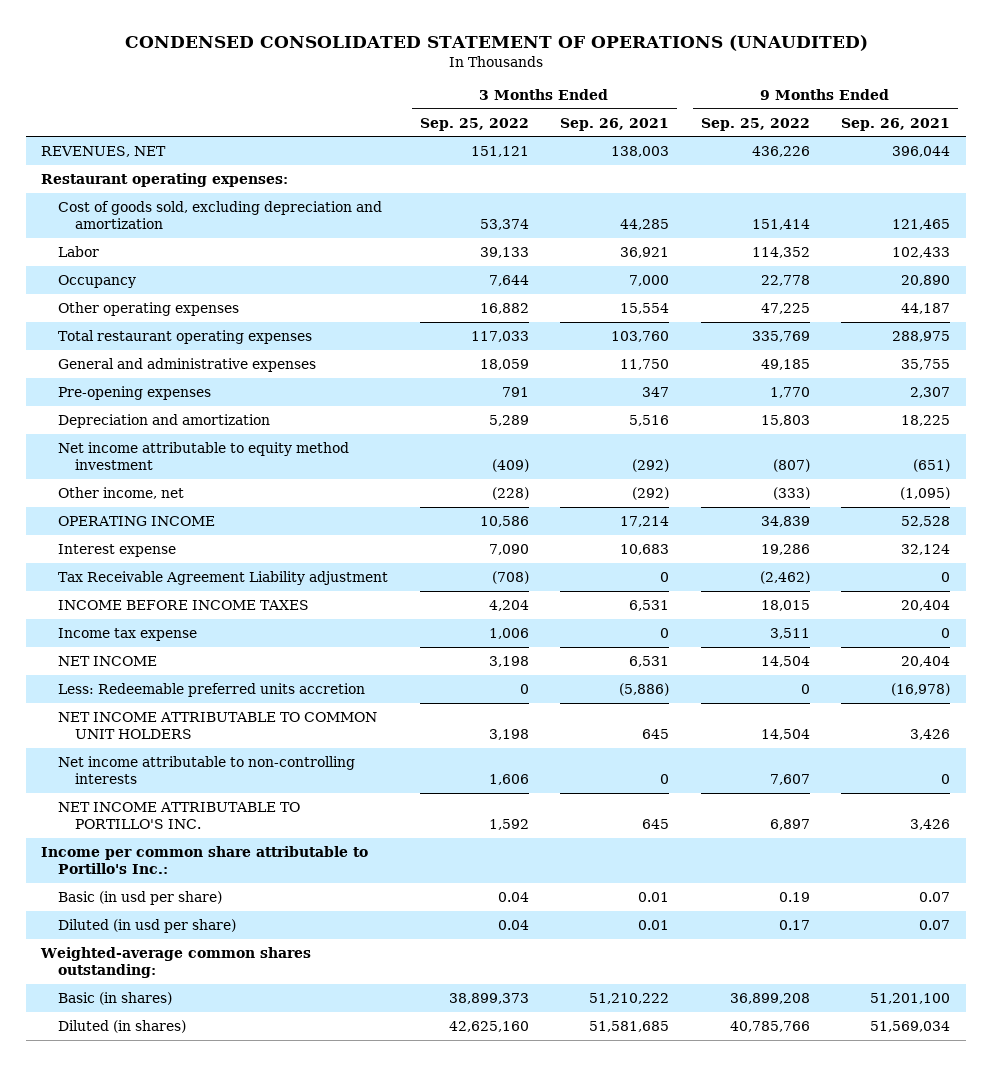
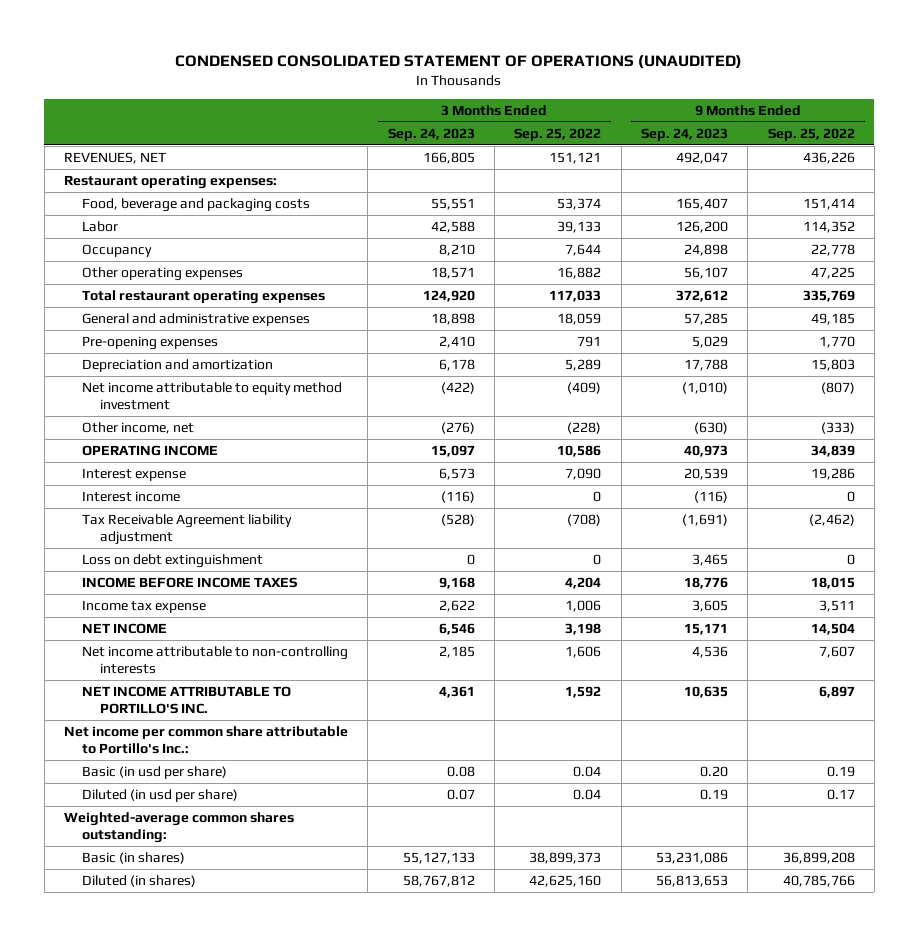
- | 3 Months Ended Sep. 25, 2022 | 3 Months Ended Sep. 26, 2021 | 9 Months Ended Sep. 25, 2022 | 9 Months Ended Sep. 26, 2021
+ | 3 Months Ended Sep. 24, 2023 | 3 Months Ended Sep. 25, 2022 | 9 Months Ended Sep. 24, 2023 | 9 Months Ended Sep. 25, 2022
- Cost of goods sold, excluding depreciation and amortization | 53,374 | 44,285 | 151,414 | 121,465
+ Food, beverage and packaging costs | 55,551 | 53,374 | 165,407 | 151,414
- Tax Receivable Agreement Liability adjustment | (708) | 0 | (2,462) | 0
+ Interest income | (116) | 0 | (116) | 0
+ Tax Receivable Agreement liability adjustment | (528) | (708) | (1,691) | (2,462)
+ Loss on debt extinguishment | 0 | 0 | 3,465 | 0
- Less: Redeemable preferred units accretion | 0 | (5,886) | 0 | (16,978)
- NET INCOME ATTRIBUTABLE TO COMMON UNIT HOLDERS | 3,198 | 645 | 14,504 | 3,426
- Income per common share attributable to Portillo's Inc.:
+ Net income per common share attributable to Portillo's Inc.:

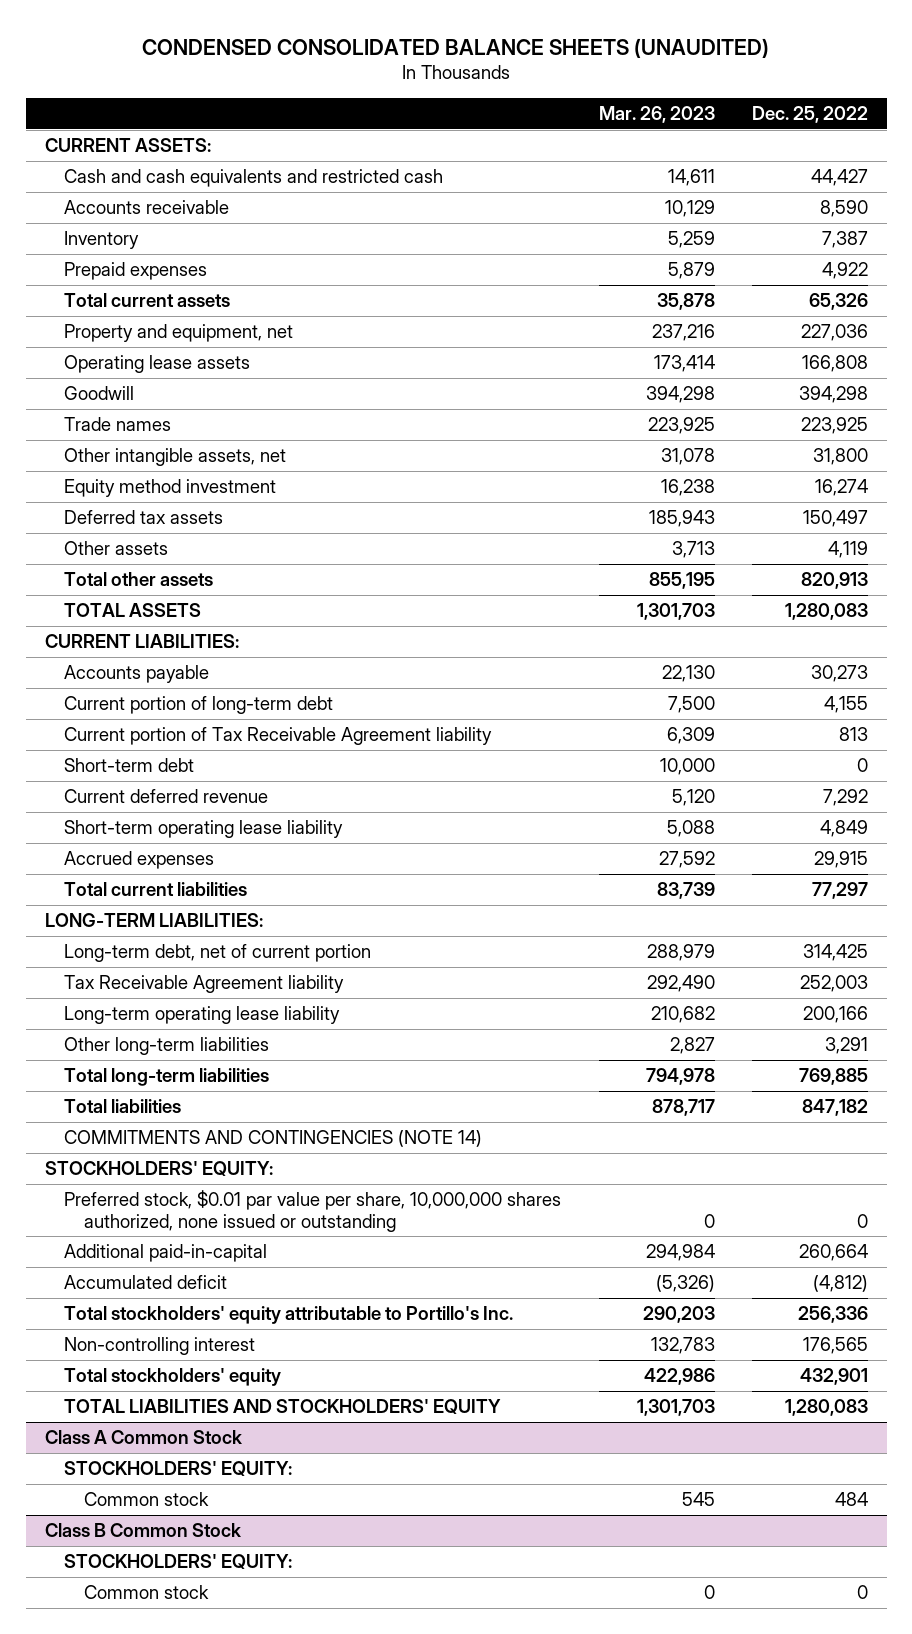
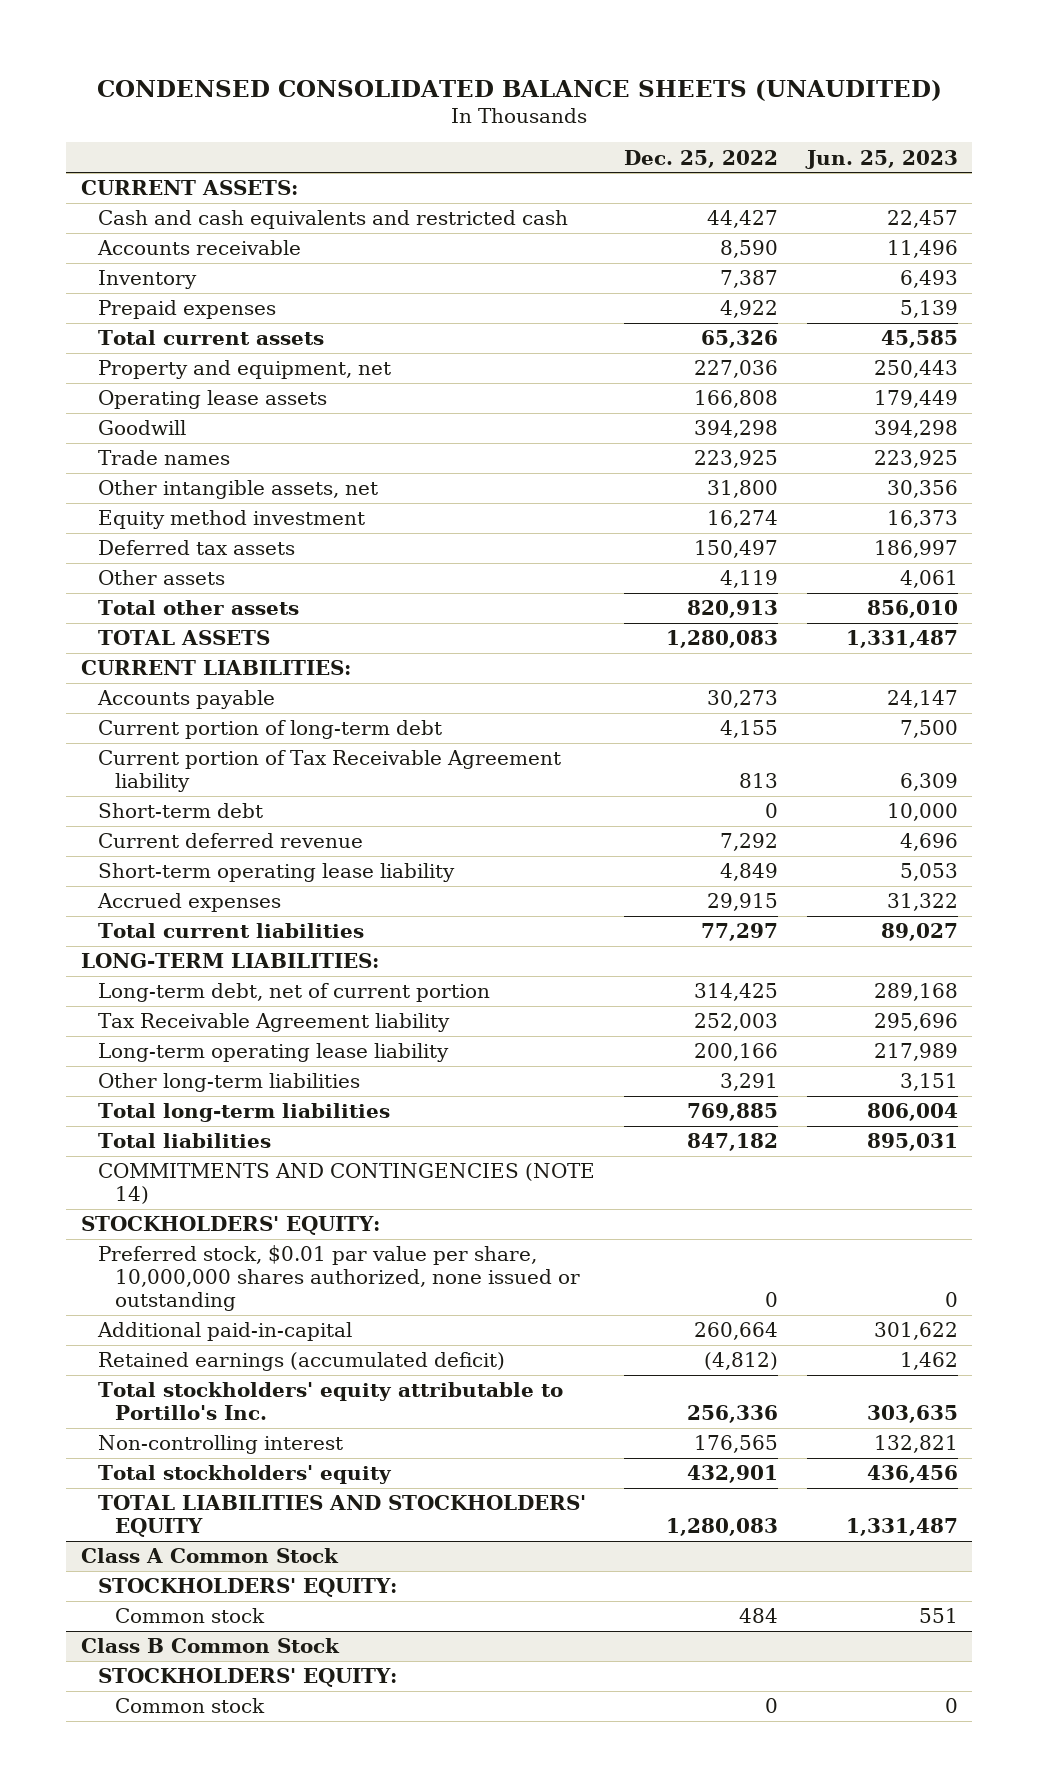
- | Mar. 26, 2023 | Dec. 25, 2022
+ | Dec. 25, 2022 | Jun. 25, 2023
- Accumulated deficit | (5,326) | (4,812)
+ Retained earnings (accumulated deficit) | (4,812) | 1,462

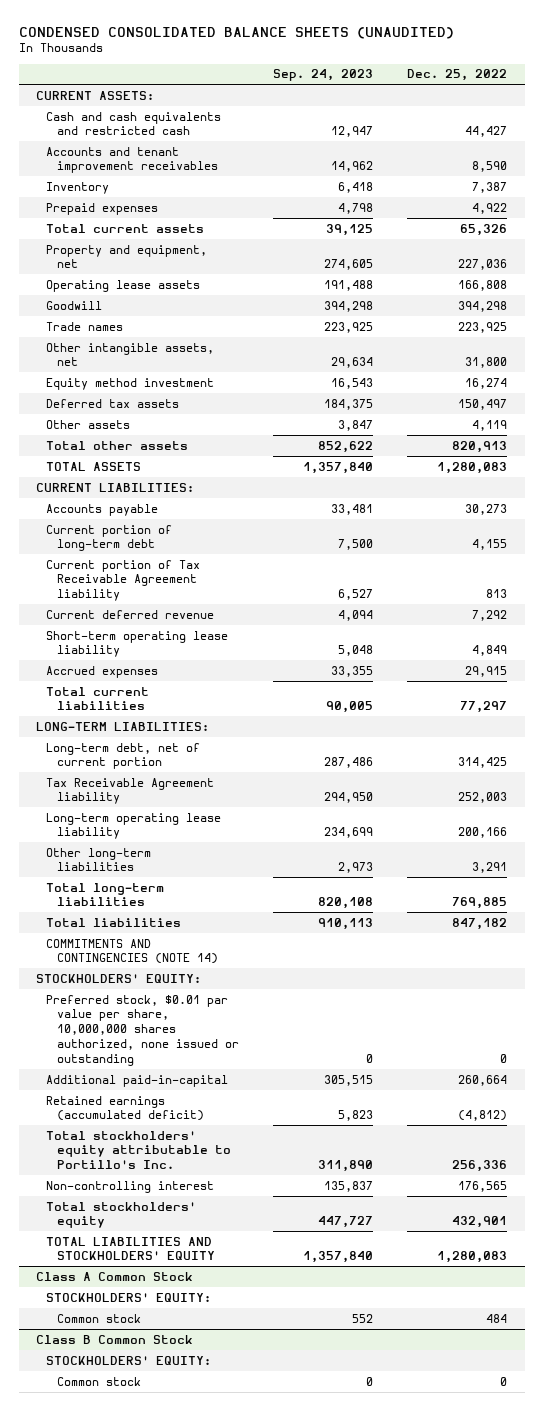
- | Dec. 25, 2022 | Jun. 25, 2023
+ | Sep. 24, 2023 | Dec. 25, 2022
- Accounts receivable | 8,590 | 11,496
+ Accounts and tenant improvement receivables | 14,962 | 8,590
- Short-term debt | 0 | 10,000

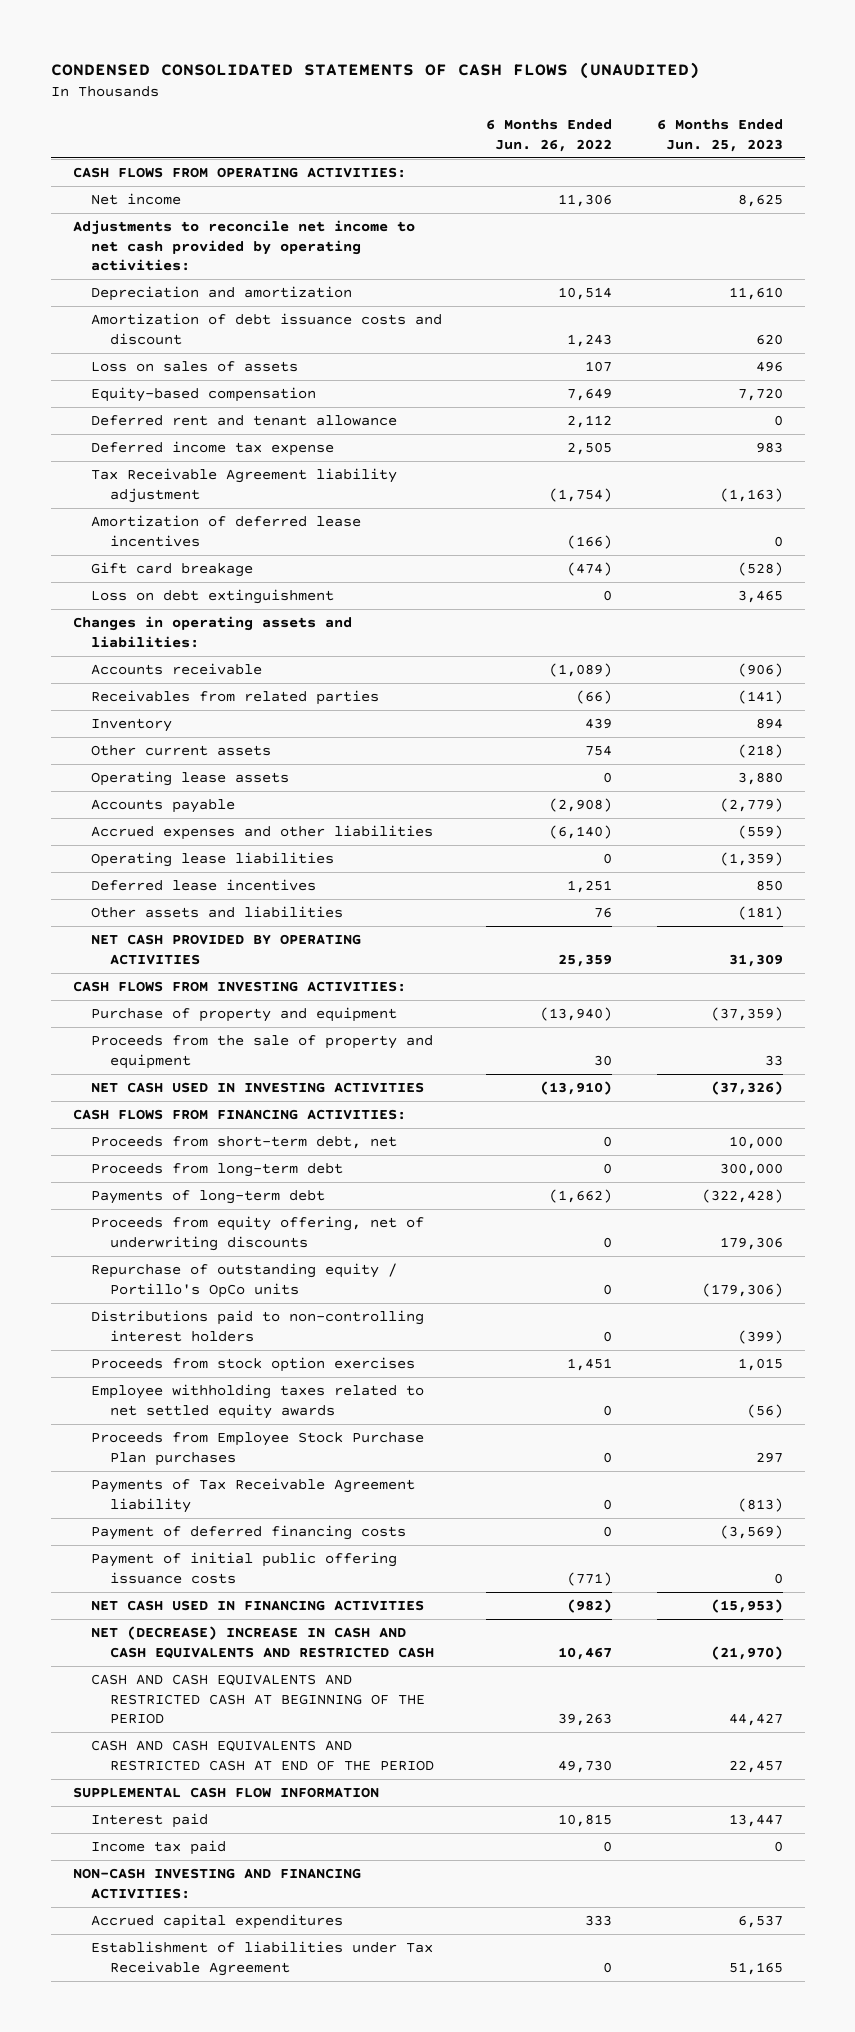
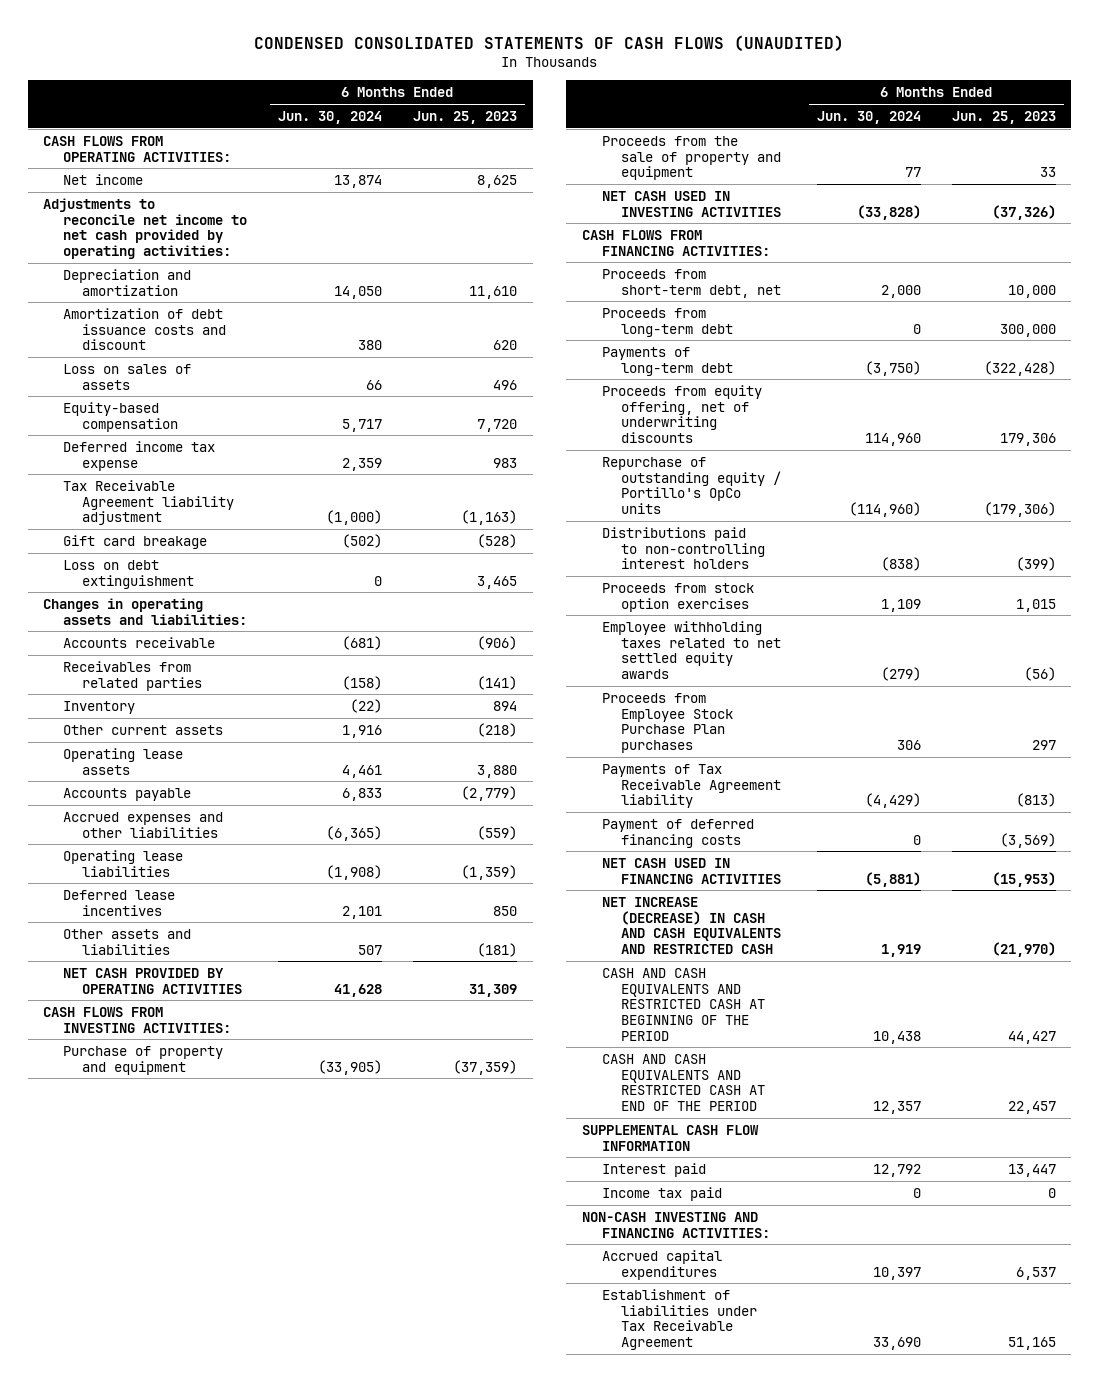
- | 6 Months Ended Jun. 26, 2022 | 6 Months Ended Jun. 25, 2023
+ | 6 Months Ended Jun. 30, 2024 | 6 Months Ended Jun. 25, 2023
- Deferred rent and tenant allowance | 2,112 | 0
- Amortization of deferred lease incentives | (166) | 0
- Payment of initial public offering issuance costs | (771) | 0
- NET (DECREASE) INCREASE IN CASH AND CASH EQUIVALENTS AND RESTRICTED CASH | 10,467 | (21,970)
+ NET INCREASE (DECREASE) IN CASH AND CASH EQUIVALENTS AND RESTRICTED CASH | 1,919 | (21,970)

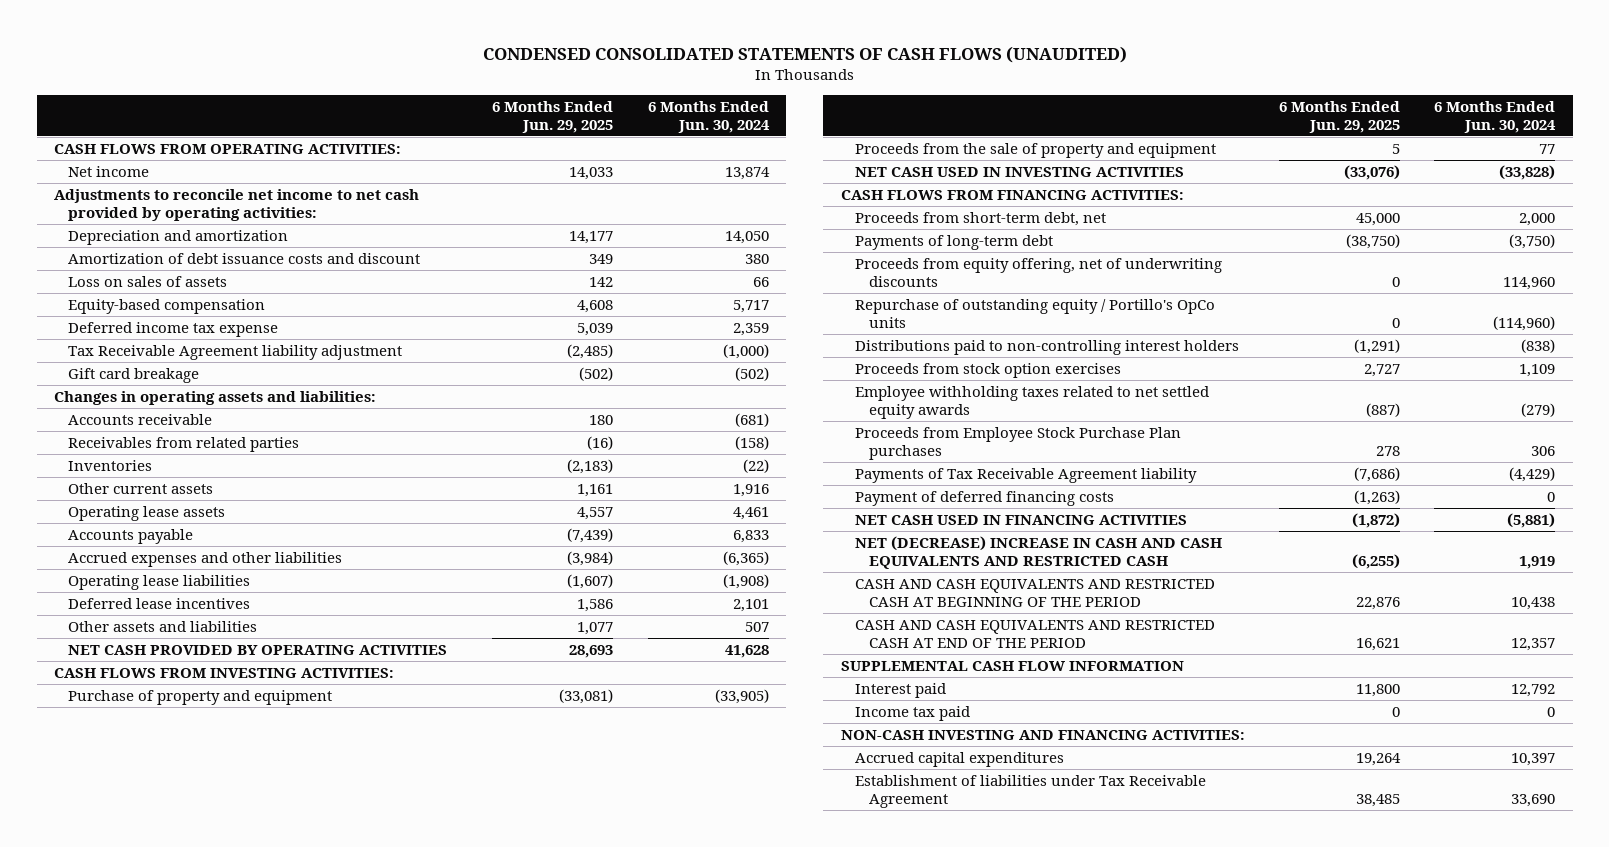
- | 6 Months Ended Jun. 30, 2024 | 6 Months Ended Jun. 25, 2023
+ | 6 Months Ended Jun. 29, 2025 | 6 Months Ended Jun. 30, 2024
- Loss on debt extinguishment | 0 | 3,465
- Inventory | (22) | 894
+ Inventories | (2,183) | (22)
- Proceeds from long-term debt | 0 | 300,000
- NET INCREASE (DECREASE) IN CASH AND CASH EQUIVALENTS AND RESTRICTED CASH | 1,919 | (21,970)
+ NET (DECREASE) INCREASE IN CASH AND CASH EQUIVALENTS AND RESTRICTED CASH | (6,255) | 1,919

